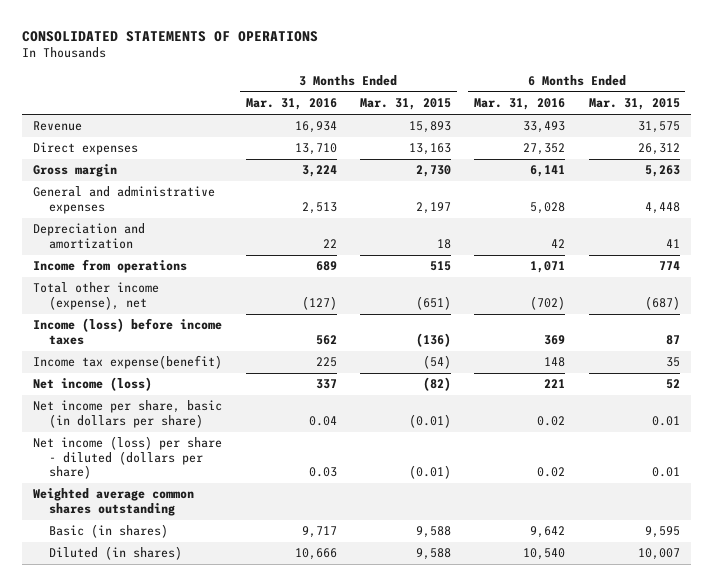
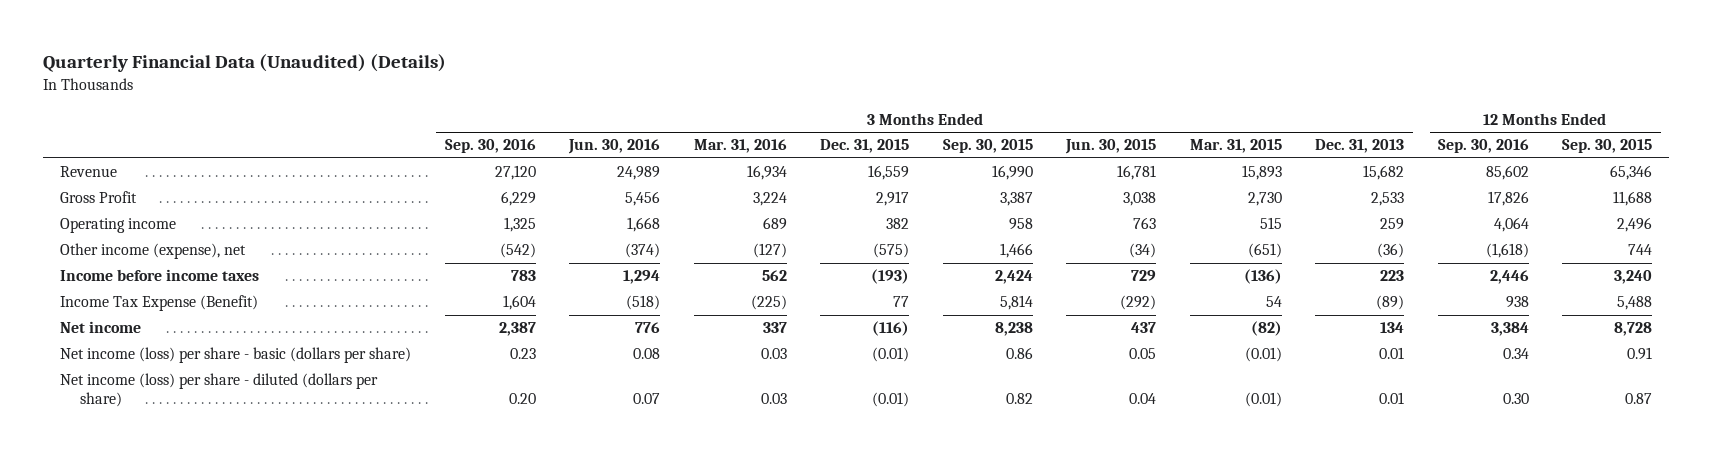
- CONSOLIDATED STATEMENTS OF OPERATIONS
+ Quarterly Financial Data (Unaudited) (Details)
- | 3 Months Ended Mar. 31, 2016 | 3 Months Ended Mar. 31, 2015 | 6 Months Ended Mar. 31, 2016 | 6 Months Ended Mar. 31, 2015
+ | 3 Months Ended Sep. 30, 2016 | 3 Months Ended Jun. 30, 2016 | 3 Months Ended Mar. 31, 2016 | 3 Months Ended Dec. 31, 2015 | 3 Months Ended Sep. 30, 2015 | 3 Months Ended Jun. 30, 2015 | 3 Months Ended Mar. 31, 2015 | 3 Months Ended Dec. 31, 2013 | 12 Months Ended Sep. 30, 2016 | 12 Months Ended Sep. 30, 2015
- Direct expenses | 13,710 | 13,163 | 27,352 | 26,312
- Gross margin | 3,224 | 2,730 | 6,141 | 5,263
- General and administrative expenses | 2,513 | 2,197 | 5,028 | 4,448
- Depreciation and amortization | 22 | 18 | 42 | 41
- Income from operations | 689 | 515 | 1,071 | 774
- Total other income (expense), net | (127) | (651) | (702) | (687)
- Income (loss) before income taxes | 562 | (136) | 369 | 87
- Income tax expense(benefit) | 225 | (54) | 148 | 35
- Net income (loss) | 337 | (82) | 221 | 52
- Net income per share, basic (in dollars per share) | 0.04 | (0.01) | 0.02 | 0.01
+ Gross Profit | 6,229 | 5,456 | 3,224 | 2,917 | 3,387 | 3,038 | 2,730 | 2,533 | 17,826 | 11,688
+ Operating income | 1,325 | 1,668 | 689 | 382 | 958 | 763 | 515 | 259 | 4,064 | 2,496
+ Other income (expense), net | (542) | (374) | (127) | (575) | 1,466 | (34) | (651) | (36) | (1,618) | 744
+ Income before income taxes | 783 | 1,294 | 562 | (193) | 2,424 | 729 | (136) | 223 | 2,446 | 3,240
+ Income Tax Expense (Benefit) | 1,604 | (518) | (225) | 77 | 5,814 | (292) | 54 | (89) | 938 | 5,488
+ Net income | 2,387 | 776 | 337 | (116) | 8,238 | 437 | (82) | 134 | 3,384 | 8,728
+ Net income (loss) per share - basic (dollars per share) | 0.23 | 0.08 | 0.03 | (0.01) | 0.86 | 0.05 | (0.01) | 0.01 | 0.34 | 0.91
- Weighted average common shares outstanding
- Basic (in shares) | 9,717 | 9,588 | 9,642 | 9,595
- Diluted (in shares) | 10,666 | 9,588 | 10,540 | 10,007

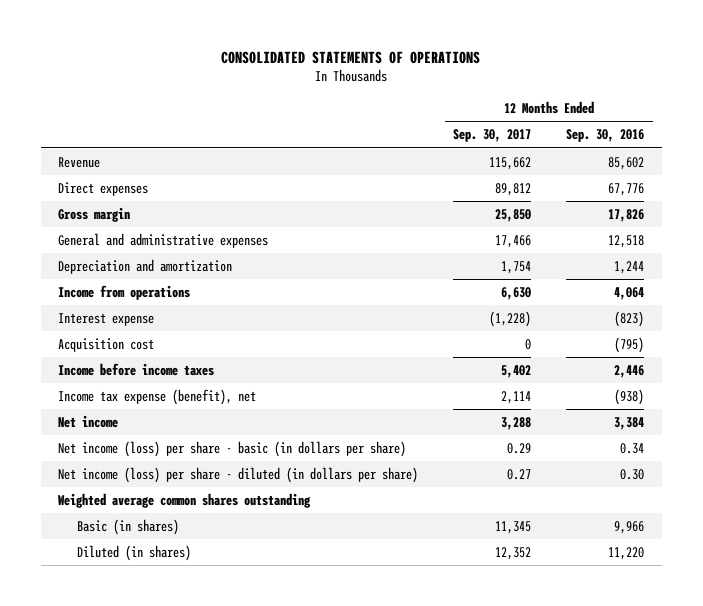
- Quarterly Financial Data (Unaudited) (Details)
+ CONSOLIDATED STATEMENTS OF OPERATIONS
- | 3 Months Ended Sep. 30, 2016 | 3 Months Ended Jun. 30, 2016 | 3 Months Ended Mar. 31, 2016 | 3 Months Ended Dec. 31, 2015 | 3 Months Ended Sep. 30, 2015 | 3 Months Ended Jun. 30, 2015 | 3 Months Ended Mar. 31, 2015 | 3 Months Ended Dec. 31, 2013 | 12 Months Ended Sep. 30, 2016 | 12 Months Ended Sep. 30, 2015
+ | 12 Months Ended Sep. 30, 2017 | 12 Months Ended Sep. 30, 2016
- Gross Profit | 6,229 | 5,456 | 3,224 | 2,917 | 3,387 | 3,038 | 2,730 | 2,533 | 17,826 | 11,688
- Operating income | 1,325 | 1,668 | 689 | 382 | 958 | 763 | 515 | 259 | 4,064 | 2,496
- Other income (expense), net | (542) | (374) | (127) | (575) | 1,466 | (34) | (651) | (36) | (1,618) | 744
+ Direct expenses | 89,812 | 67,776
+ Gross margin | 25,850 | 17,826
+ General and administrative expenses | 17,466 | 12,518
+ Depreciation and amortization | 1,754 | 1,244
+ Income from operations | 6,630 | 4,064
+ Interest expense | (1,228) | (823)
+ Acquisition cost | 0 | (795)
- Income Tax Expense (Benefit) | 1,604 | (518) | (225) | 77 | 5,814 | (292) | 54 | (89) | 938 | 5,488
+ Income tax expense (benefit), net | 2,114 | (938)
- Net income (loss) per share - basic (dollars per share) | 0.23 | 0.08 | 0.03 | (0.01) | 0.86 | 0.05 | (0.01) | 0.01 | 0.34 | 0.91
- Net income (loss) per share - diluted (dollars per share) | 0.20 | 0.07 | 0.03 | (0.01) | 0.82 | 0.04 | (0.01) | 0.01 | 0.30 | 0.87
+ Net income (loss) per share - basic (in dollars per share) | 0.29 | 0.34
+ Net income (loss) per share - diluted (in dollars per share) | 0.27 | 0.30
+ Weighted average common shares outstanding
+ Basic (in shares) | 11,345 | 9,966
+ Diluted (in shares) | 12,352 | 11,220

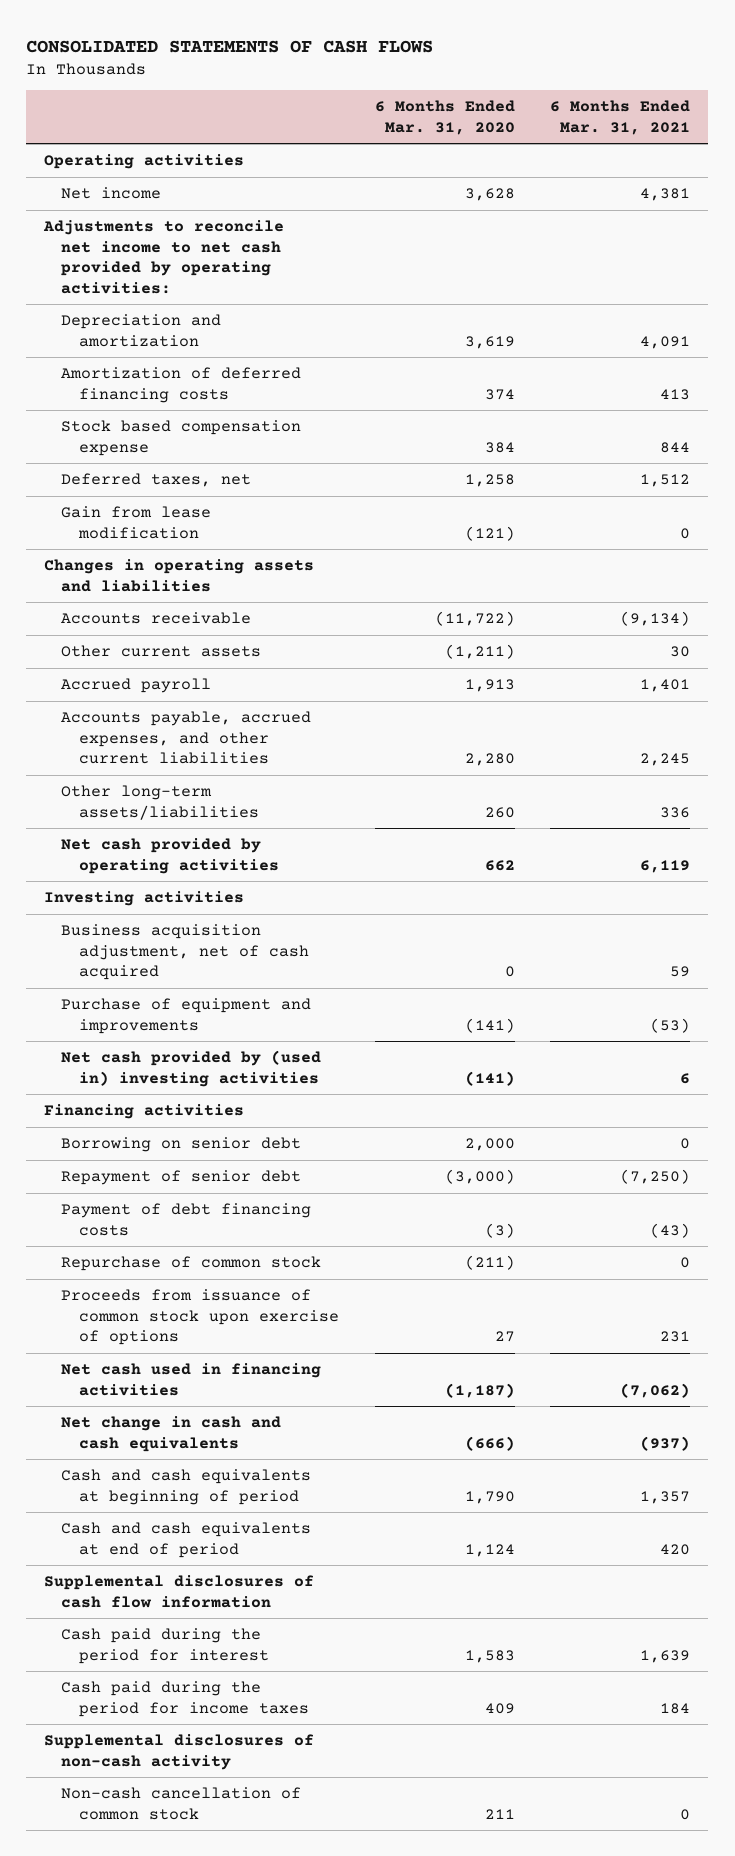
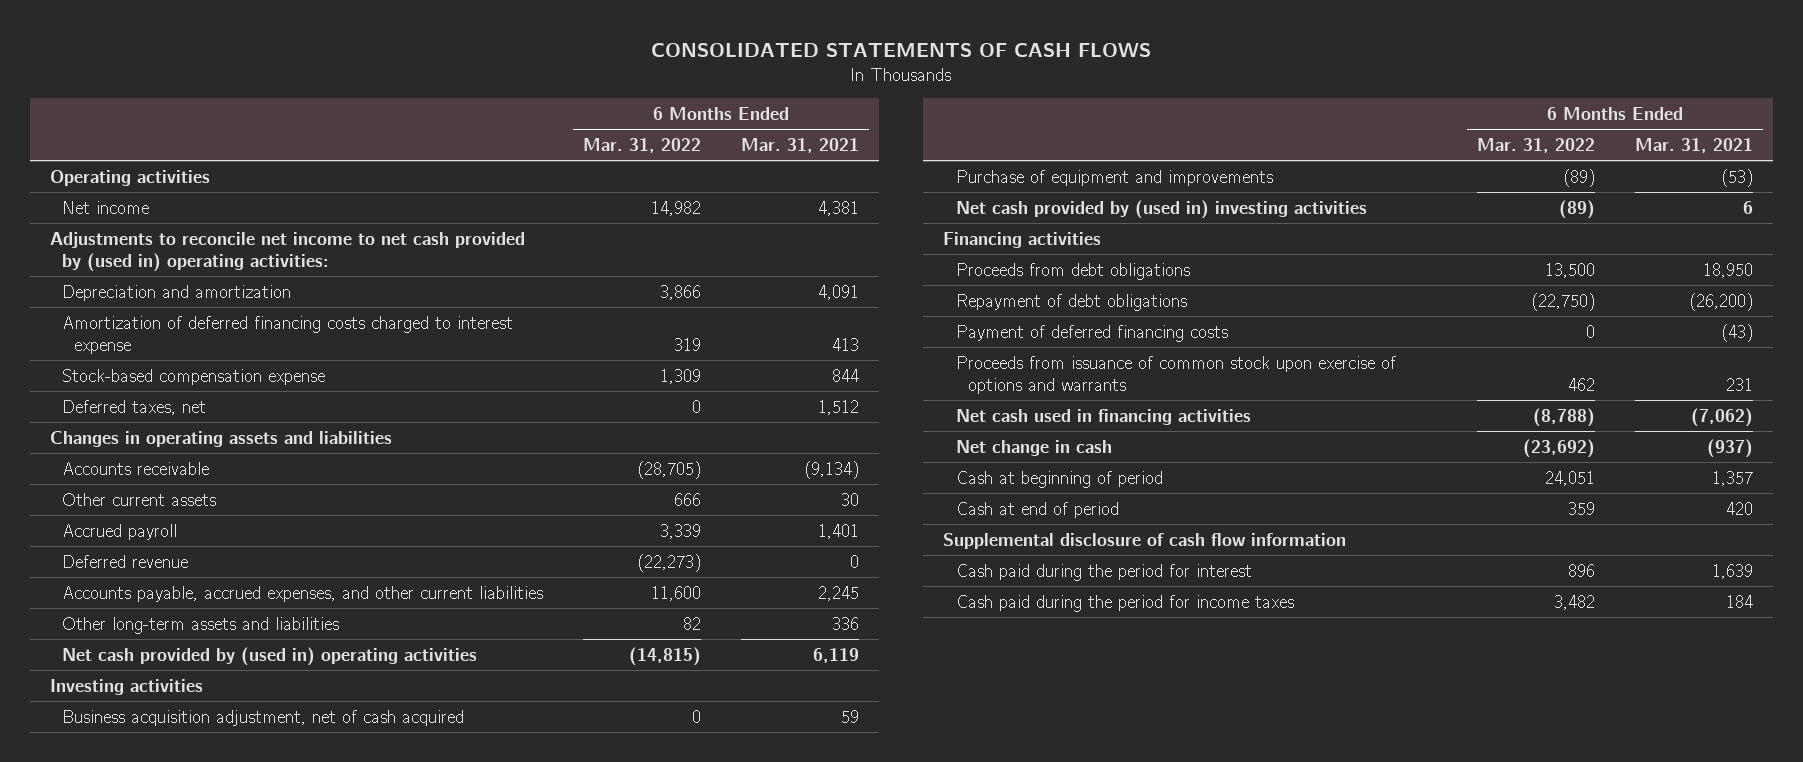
- | 6 Months Ended Mar. 31, 2020 | 6 Months Ended Mar. 31, 2021
+ | 6 Months Ended Mar. 31, 2022 | 6 Months Ended Mar. 31, 2021
- Adjustments to reconcile net income to net cash provided by operating activities:
+ Adjustments to reconcile net income to net cash provided by (used in) operating activities:
- Amortization of deferred financing costs | 374 | 413
- Stock based compensation expense | 384 | 844
+ Amortization of deferred financing costs charged to interest expense | 319 | 413
+ Stock-based compensation expense | 1,309 | 844
- Gain from lease modification | (121) | 0
+ Deferred revenue | (22,273) | 0
- Other long-term assets/liabilities | 260 | 336
- Net cash provided by operating activities | 662 | 6,119
+ Other long-term assets and liabilities | 82 | 336
+ Net cash provided by (used in) operating activities | (14,815) | 6,119
- Borrowing on senior debt | 2,000 | 0
- Repayment of senior debt | (3,000) | (7,250)
- Payment of debt financing costs | (3) | (43)
- Repurchase of common stock | (211) | 0
- Proceeds from issuance of common stock upon exercise of options | 27 | 231
+ Proceeds from debt obligations | 13,500 | 18,950
+ Repayment of debt obligations | (22,750) | (26,200)
+ Payment of deferred financing costs | 0 | (43)
+ Proceeds from issuance of common stock upon exercise of options and warrants | 462 | 231
- Net change in cash and cash equivalents | (666) | (937)
- Cash and cash equivalents at beginning of period | 1,790 | 1,357
- Cash and cash equivalents at end of period | 1,124 | 420
- Supplemental disclosures of cash flow information
+ Net change in cash | (23,692) | (937)
+ Cash at beginning of period | 24,051 | 1,357
+ Cash at end of period | 359 | 420
+ Supplemental disclosure of cash flow information
- Supplemental disclosures of non-cash activity
- Non-cash cancellation of common stock | 211 | 0

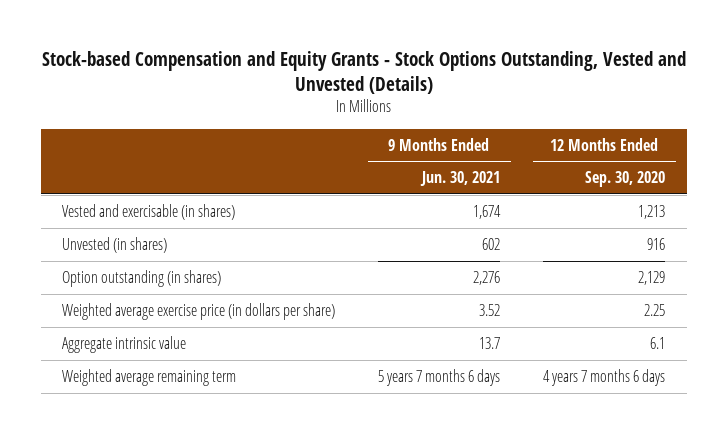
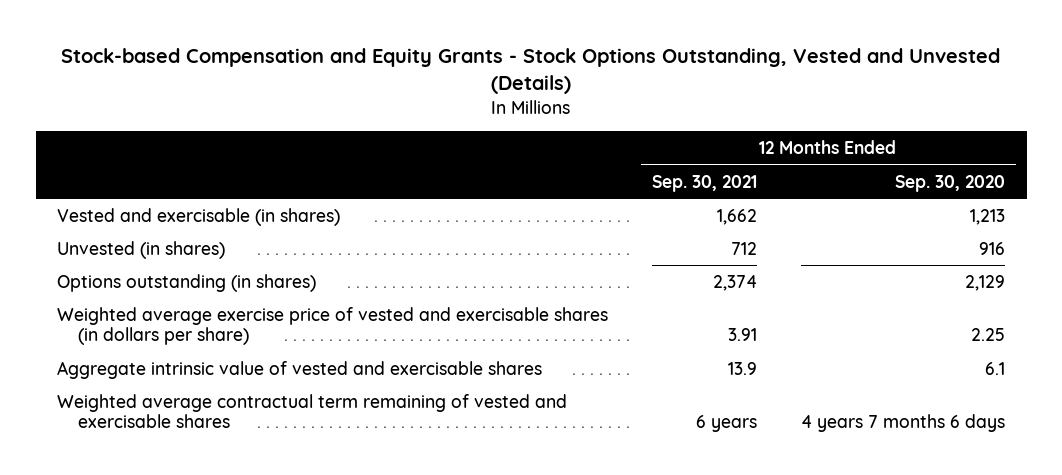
- | 9 Months Ended Jun. 30, 2021 | 12 Months Ended Sep. 30, 2020
+ | 12 Months Ended Sep. 30, 2021 | 12 Months Ended Sep. 30, 2020
- Option outstanding (in shares) | 2,276 | 2,129
- Weighted average exercise price (in dollars per share) | 3.52 | 2.25
- Aggregate intrinsic value | 13.7 | 6.1
- Weighted average remaining term | 5 years 7 months 6 days | 4 years 7 months 6 days
+ Options outstanding (in shares) | 2,374 | 2,129
+ Weighted average exercise price of vested and exercisable shares (in dollars per share) | 3.91 | 2.25
+ Aggregate intrinsic value of vested and exercisable shares | 13.9 | 6.1
+ Weighted average contractual term remaining of vested and exercisable shares | 6 years | 4 years 7 months 6 days

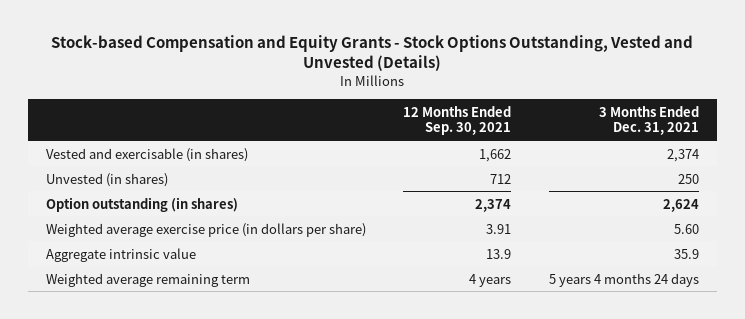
- | 12 Months Ended Sep. 30, 2021 | 12 Months Ended Sep. 30, 2020
+ | 12 Months Ended Sep. 30, 2021 | 3 Months Ended Dec. 31, 2021
- Options outstanding (in shares) | 2,374 | 2,129
- Weighted average exercise price of vested and exercisable shares (in dollars per share) | 3.91 | 2.25
- Aggregate intrinsic value of vested and exercisable shares | 13.9 | 6.1
- Weighted average contractual term remaining of vested and exercisable shares | 6 years | 4 years 7 months 6 days
+ Option outstanding (in shares) | 2,374 | 2,624
+ Weighted average exercise price (in dollars per share) | 3.91 | 5.60
+ Aggregate intrinsic value | 13.9 | 35.9
+ Weighted average remaining term | 4 years | 5 years 4 months 24 days

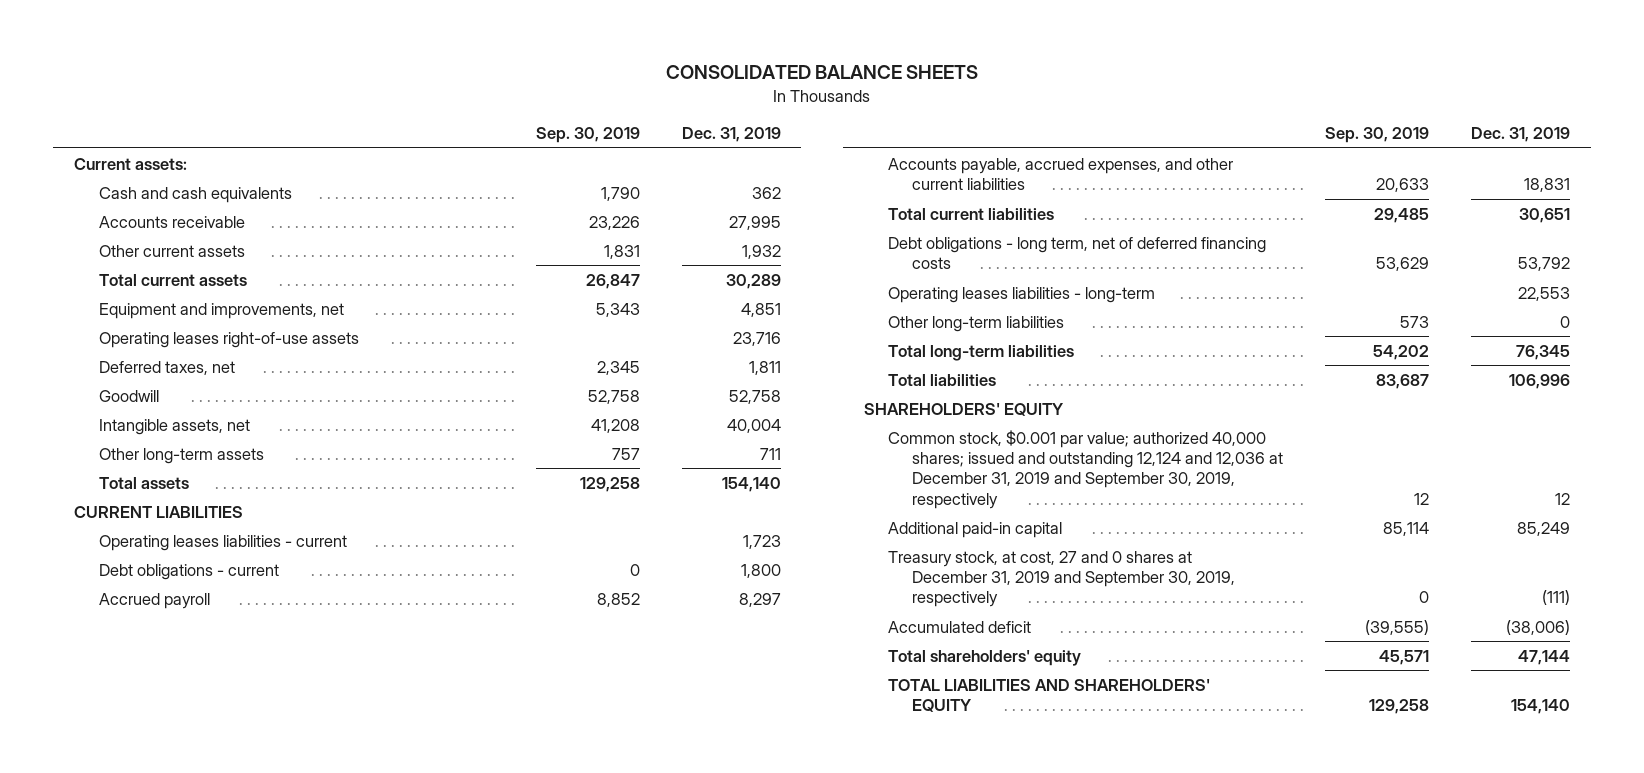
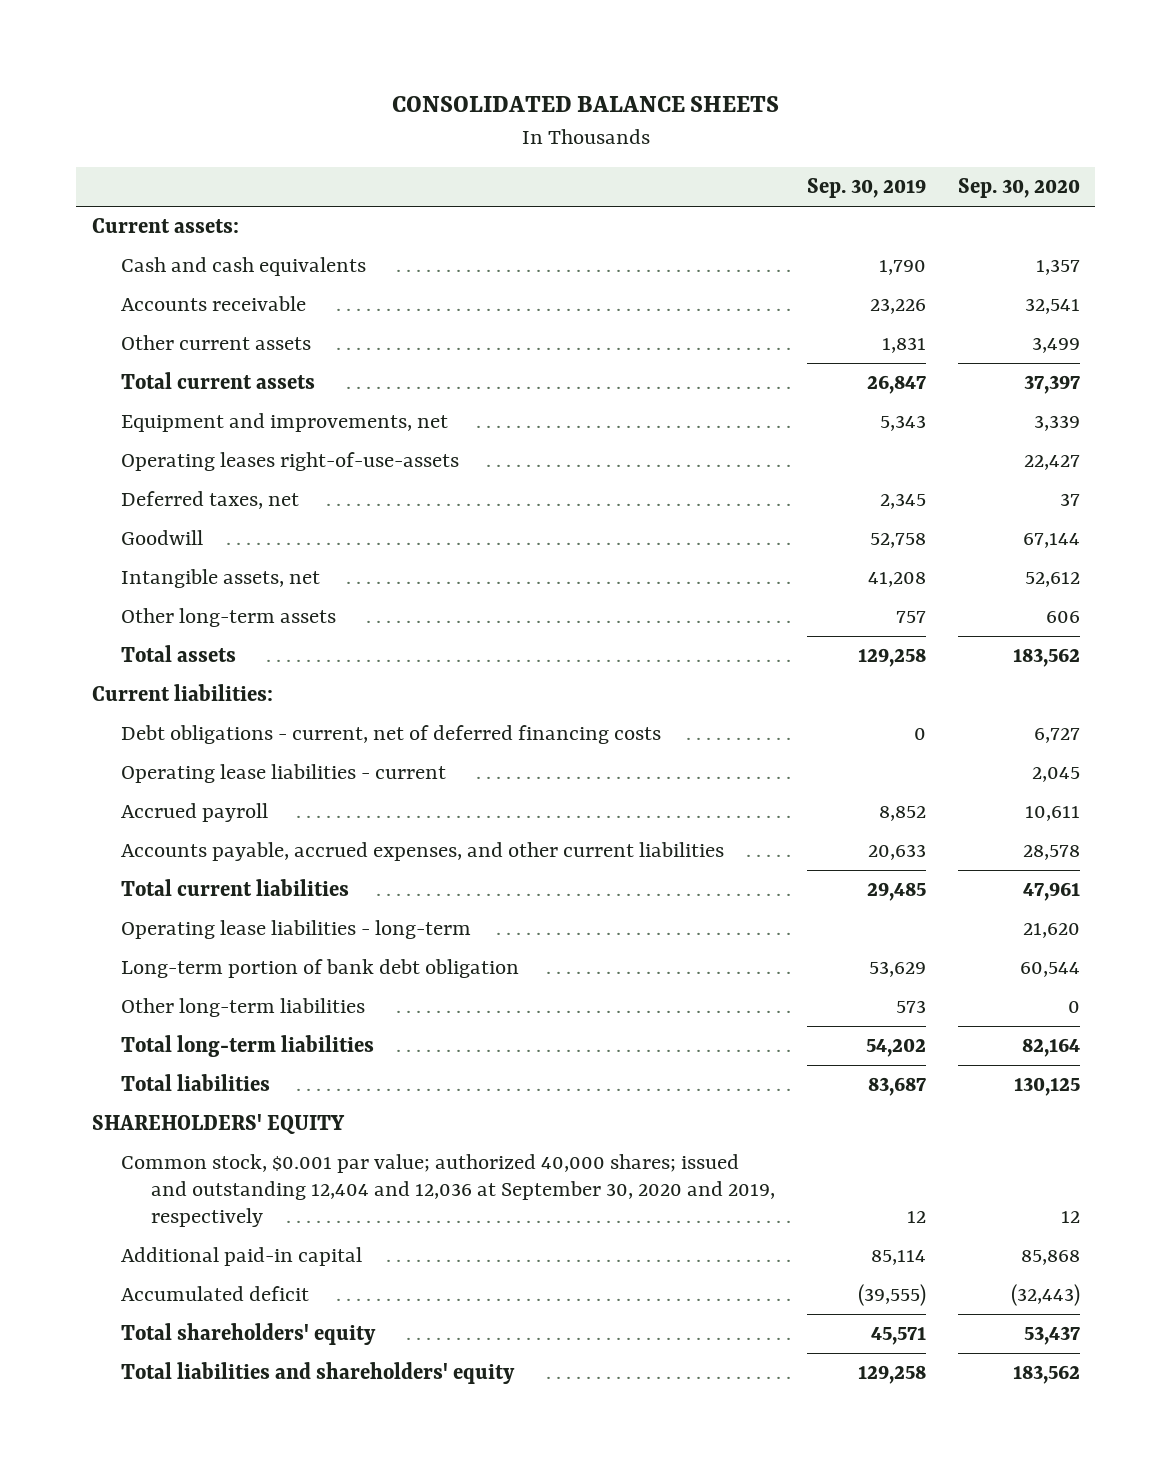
- | Sep. 30, 2019 | Dec. 31, 2019
+ | Sep. 30, 2019 | Sep. 30, 2020
- Operating leases right-of-use assets | | 23,716
+ Operating leases right-of-use-assets | | 22,427
- CURRENT LIABILITIES
- Operating leases liabilities - current | | 1,723
- Debt obligations - current | 0 | 1,800
+ Current liabilities:
+ Debt obligations - current, net of deferred financing costs | 0 | 6,727
+ Operating lease liabilities - current | | 2,045
- Debt obligations - long term, net of deferred financing costs | 53,629 | 53,792
- Operating leases liabilities - long-term | | 22,553
+ Operating lease liabilities - long-term | | 21,620
+ Long-term portion of bank debt obligation | 53,629 | 60,544
- Common stock, $0.001 par value; authorized 40,000 shares; issued and outstanding 12,124 and 12,036 at December 31, 2019 and September 30, 2019, respectively | 12 | 12
+ Common stock, $0.001 par value; authorized 40,000 shares; issued and outstanding 12,404 and 12,036 at September 30, 2020 and 2019, respectively | 12 | 12
- Treasury stock, at cost, 27 and 0 shares at December 31, 2019 and September 30, 2019, respectively | 0 | (111)
- TOTAL LIABILITIES AND SHAREHOLDERS' EQUITY | 129,258 | 154,140
+ Total liabilities and shareholders' equity | 129,258 | 183,562

